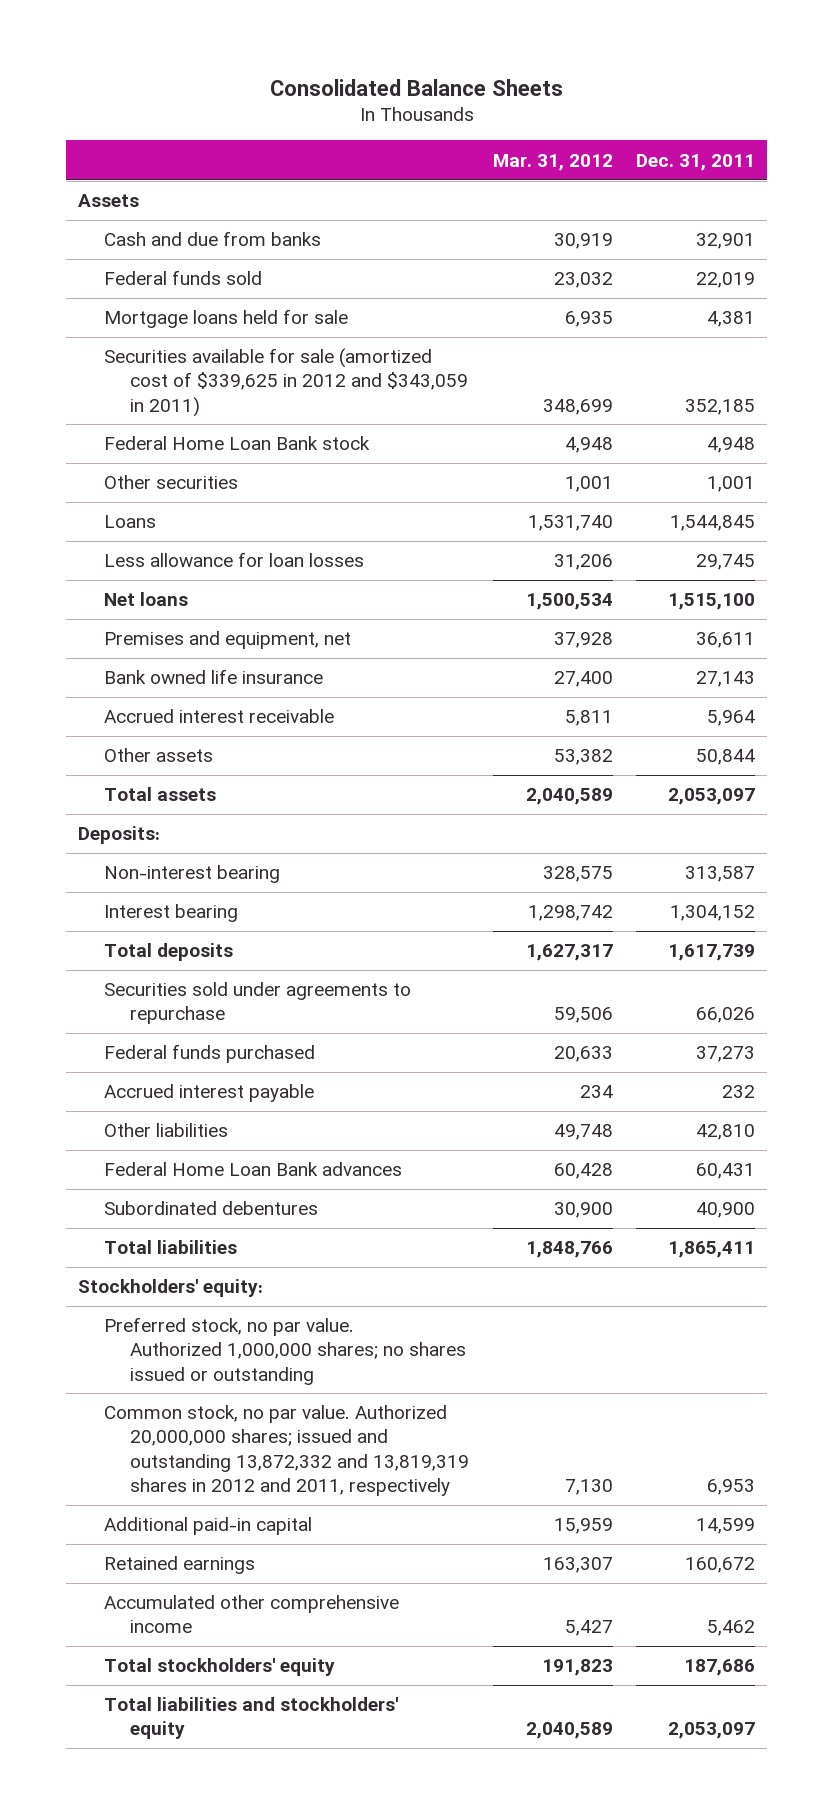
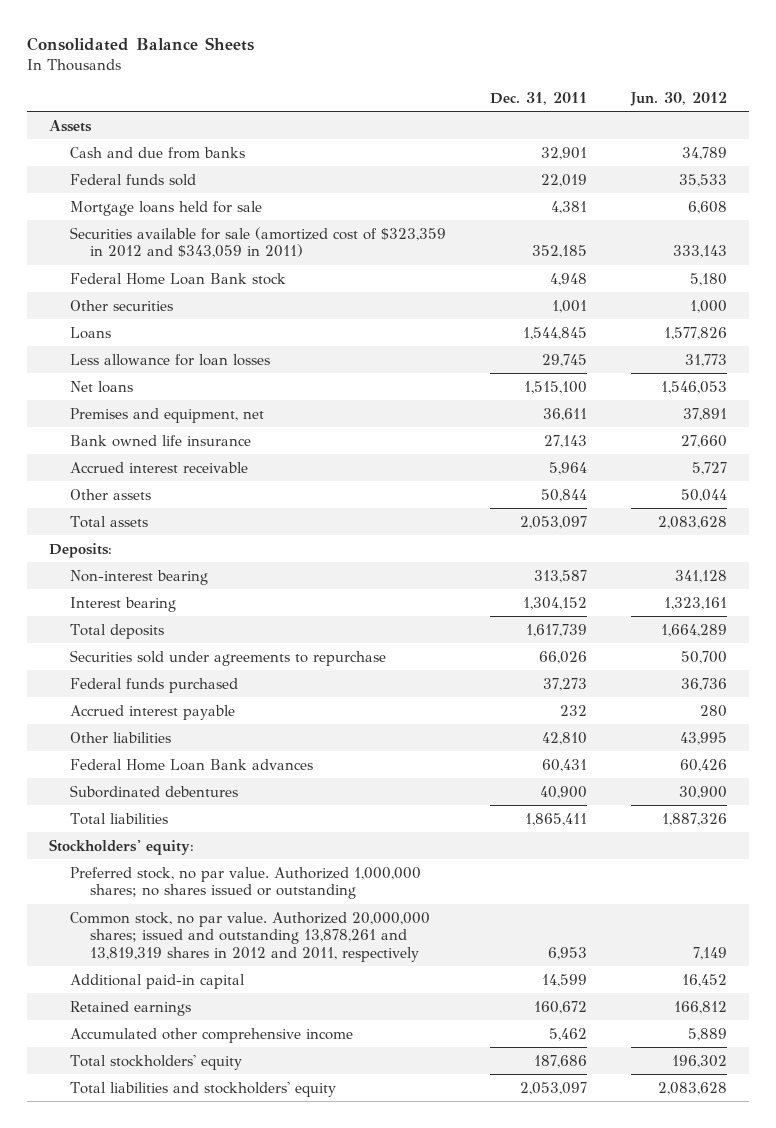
- | Mar. 31, 2012 | Dec. 31, 2011
+ | Dec. 31, 2011 | Jun. 30, 2012
- Securities available for sale (amortized cost of $339,625 in 2012 and $343,059 in 2011) | 348,699 | 352,185
+ Securities available for sale (amortized cost of $323,359 in 2012 and $343,059 in 2011) | 352,185 | 333,143
- Common stock, no par value. Authorized 20,000,000 shares; issued and outstanding 13,872,332 and 13,819,319 shares in 2012 and 2011, respectively | 7,130 | 6,953
+ Common stock, no par value. Authorized 20,000,000 shares; issued and outstanding 13,878,261 and 13,819,319 shares in 2012 and 2011, respectively | 6,953 | 7,149

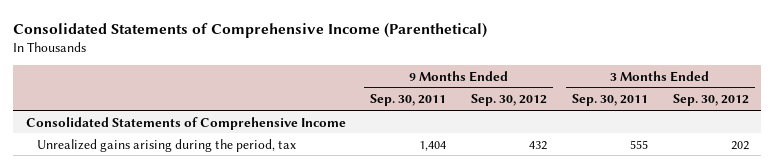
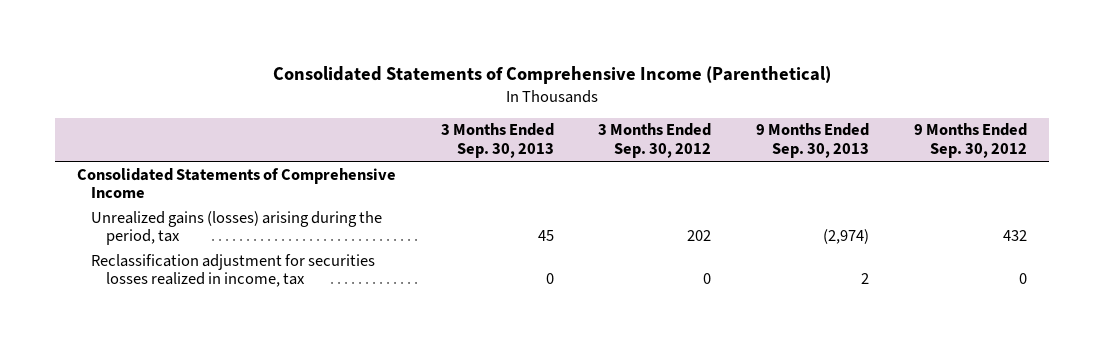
- | 9 Months Ended Sep. 30, 2011 | 9 Months Ended Sep. 30, 2012 | 3 Months Ended Sep. 30, 2011 | 3 Months Ended Sep. 30, 2012
+ | 3 Months Ended Sep. 30, 2013 | 3 Months Ended Sep. 30, 2012 | 9 Months Ended Sep. 30, 2013 | 9 Months Ended Sep. 30, 2012
- Unrealized gains arising during the period, tax | 1,404 | 432 | 555 | 202
+ Unrealized gains (losses) arising during the period, tax | 45 | 202 | (2,974) | 432
+ Reclassification adjustment for securities losses realized in income, tax | 0 | 0 | 2 | 0

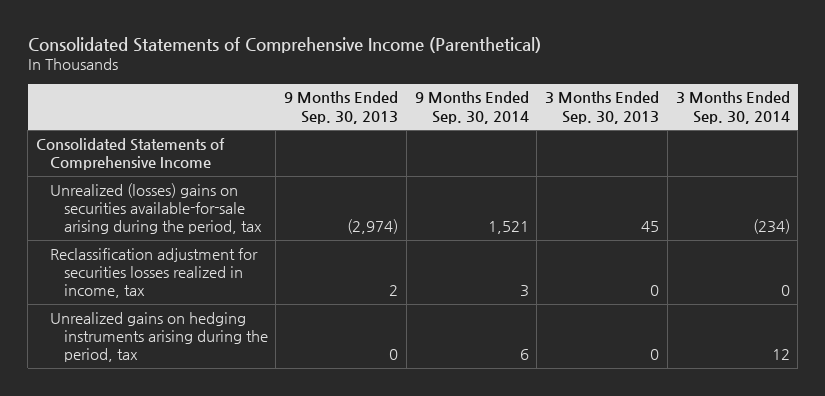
- | 3 Months Ended Sep. 30, 2013 | 3 Months Ended Sep. 30, 2012 | 9 Months Ended Sep. 30, 2013 | 9 Months Ended Sep. 30, 2012
+ | 9 Months Ended Sep. 30, 2013 | 9 Months Ended Sep. 30, 2014 | 3 Months Ended Sep. 30, 2013 | 3 Months Ended Sep. 30, 2014
- Unrealized gains (losses) arising during the period, tax | 45 | 202 | (2,974) | 432
+ Unrealized (losses) gains on securities available-for-sale arising during the period, tax | (2,974) | 1,521 | 45 | (234)
+ Unrealized gains on hedging instruments arising during the period, tax | 0 | 6 | 0 | 12

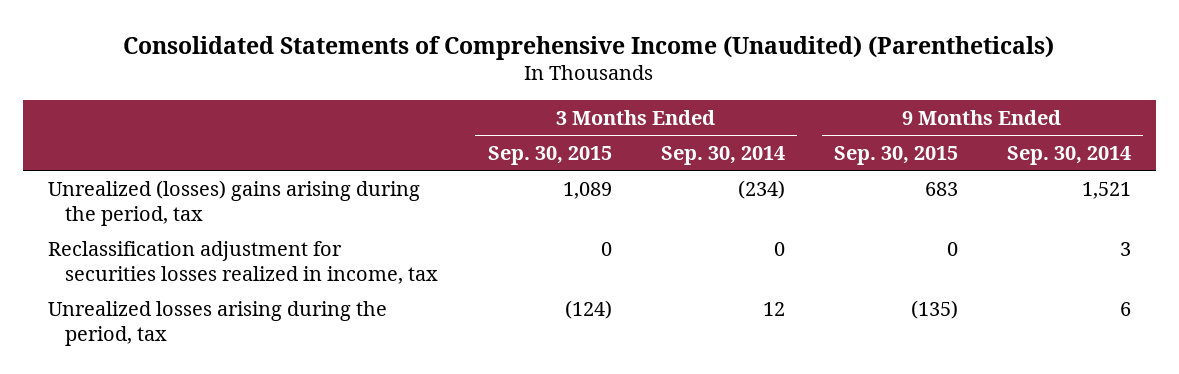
- Consolidated Statements of Comprehensive Income (Parenthetical)
+ Consolidated Statements of Comprehensive Income (Unaudited) (Parentheticals)
- | 9 Months Ended Sep. 30, 2013 | 9 Months Ended Sep. 30, 2014 | 3 Months Ended Sep. 30, 2013 | 3 Months Ended Sep. 30, 2014
+ | 3 Months Ended Sep. 30, 2015 | 3 Months Ended Sep. 30, 2014 | 9 Months Ended Sep. 30, 2015 | 9 Months Ended Sep. 30, 2014
- Consolidated Statements of Comprehensive Income
- Unrealized (losses) gains on securities available-for-sale arising during the period, tax | (2,974) | 1,521 | 45 | (234)
+ Unrealized (losses) gains arising during the period, tax | 1,089 | (234) | 683 | 1,521
- Unrealized gains on hedging instruments arising during the period, tax | 0 | 6 | 0 | 12
+ Unrealized losses arising during the period, tax | (124) | 12 | (135) | 6

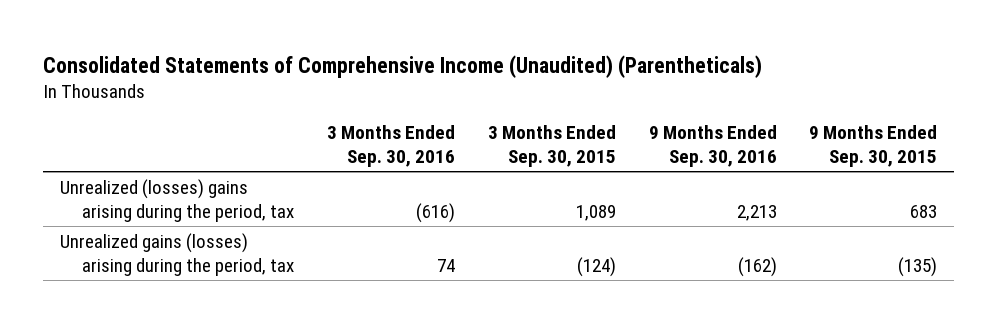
- | 3 Months Ended Sep. 30, 2015 | 3 Months Ended Sep. 30, 2014 | 9 Months Ended Sep. 30, 2015 | 9 Months Ended Sep. 30, 2014
+ | 3 Months Ended Sep. 30, 2016 | 3 Months Ended Sep. 30, 2015 | 9 Months Ended Sep. 30, 2016 | 9 Months Ended Sep. 30, 2015
- Reclassification adjustment for securities losses realized in income, tax | 0 | 0 | 0 | 3
- Unrealized losses arising during the period, tax | (124) | 12 | (135) | 6
+ Unrealized gains (losses) arising during the period, tax | 74 | (124) | (162) | (135)

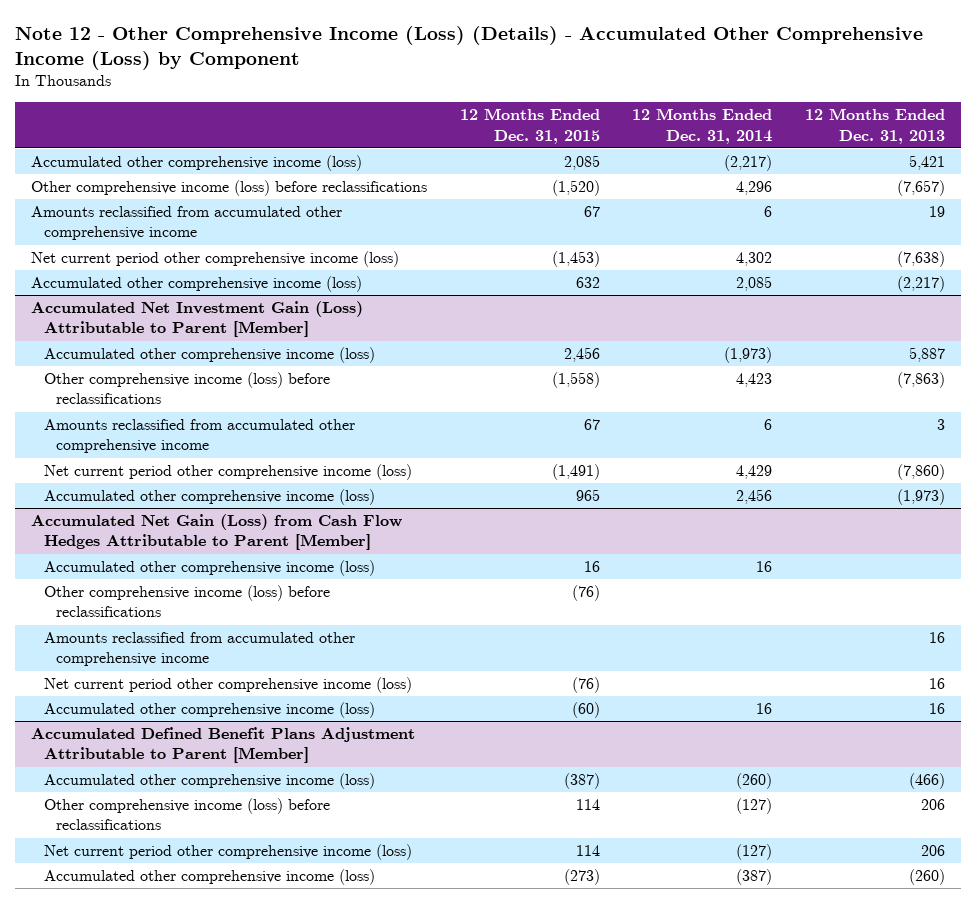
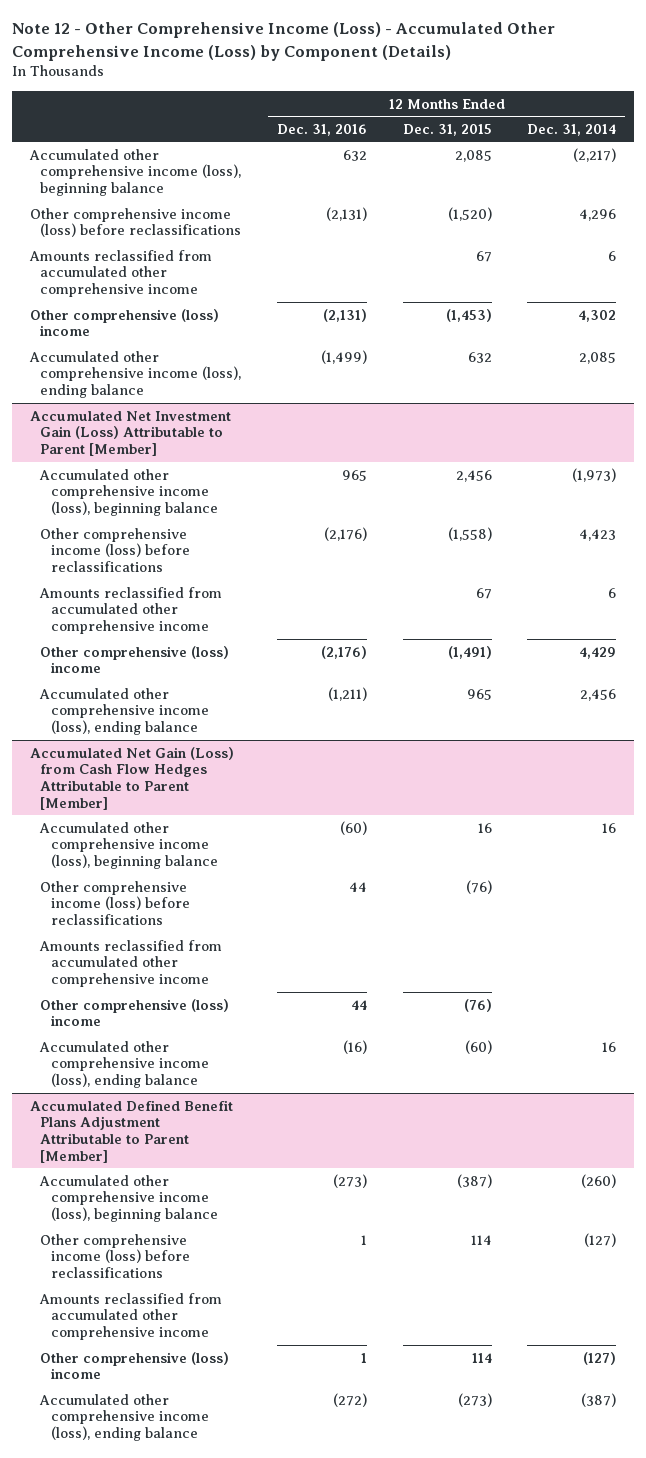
- Note 12 - Other Comprehensive Income (Loss) (Details) - Accumulated Other Comprehensive Income (Loss) by Component
+ Note 12 - Other Comprehensive Income (Loss) - Accumulated Other Comprehensive Income (Loss) by Component (Details)
- | 12 Months Ended Dec. 31, 2015 | 12 Months Ended Dec. 31, 2014 | 12 Months Ended Dec. 31, 2013
+ | 12 Months Ended Dec. 31, 2016 | 12 Months Ended Dec. 31, 2015 | 12 Months Ended Dec. 31, 2014
- Accumulated other comprehensive income (loss) | 2,085 | (2,217) | 5,421
+ Accumulated other comprehensive income (loss), beginning balance | 632 | 2,085 | (2,217)
- Net current period other comprehensive income (loss) | (1,453) | 4,302 | (7,638)
- Accumulated other comprehensive income (loss) | 632 | 2,085 | (2,217)
+ Other comprehensive (loss) income | (2,131) | (1,453) | 4,302
+ Accumulated other comprehensive income (loss), ending balance | (1,499) | 632 | 2,085
@ Accumulated Net Investment Gain (Loss) Attributable to Parent [Member]
- Accumulated other comprehensive income (loss) | 2,456 | (1,973) | 5,887
+ Accumulated other comprehensive income (loss), beginning balance | 965 | 2,456 | (1,973)
- Net current period other comprehensive income (loss) | (1,491) | 4,429 | (7,860)
- Accumulated other comprehensive income (loss) | 965 | 2,456 | (1,973)
+ Other comprehensive (loss) income | (2,176) | (1,491) | 4,429
+ Accumulated other comprehensive income (loss), ending balance | (1,211) | 965 | 2,456
@ Accumulated Net Gain (Loss) from Cash Flow Hedges Attributable to Parent [Member]
- Accumulated other comprehensive income (loss) | 16 | 16 |
+ Accumulated other comprehensive income (loss), beginning balance | (60) | 16 | 16
- Net current period other comprehensive income (loss) | (76) | | 16
- Accumulated other comprehensive income (loss) | (60) | 16 | 16
+ Other comprehensive (loss) income | 44 | (76) |
+ Accumulated other comprehensive income (loss), ending balance | (16) | (60) | 16
@ Accumulated Defined Benefit Plans Adjustment Attributable to Parent [Member]
- Accumulated other comprehensive income (loss) | (387) | (260) | (466)
+ Accumulated other comprehensive income (loss), beginning balance | (273) | (387) | (260)
- Net current period other comprehensive income (loss) | 114 | (127) | 206
- Accumulated other comprehensive income (loss) | (273) | (387) | (260)
+ Amounts reclassified from accumulated other comprehensive income
+ Other comprehensive (loss) income | 1 | 114 | (127)
+ Accumulated other comprehensive income (loss), ending balance | (272) | (273) | (387)

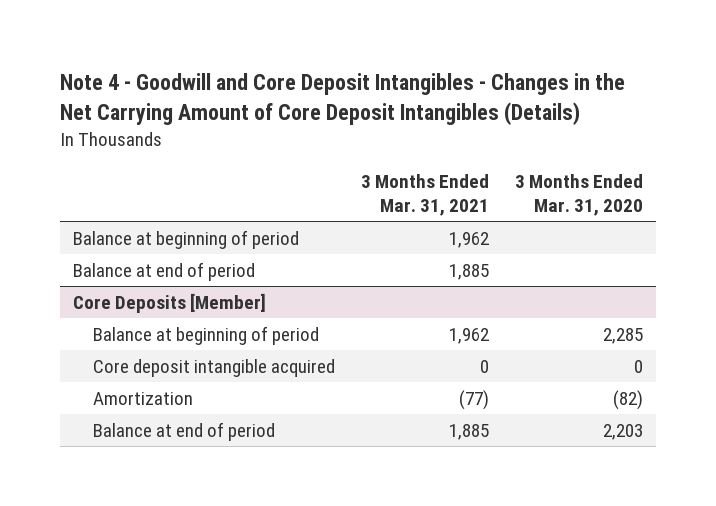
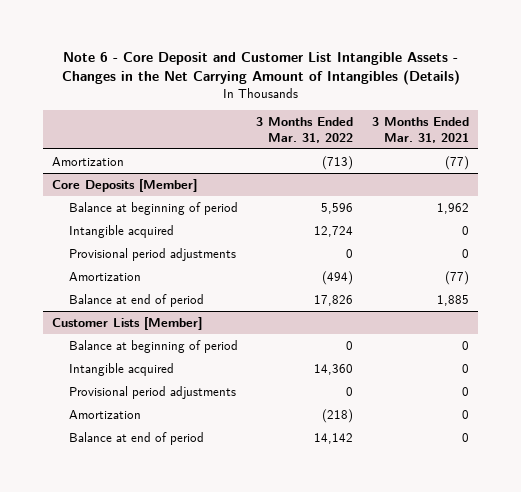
- Note 4 - Goodwill and Core Deposit Intangibles - Changes in the Net Carrying Amount of Core Deposit Intangibles (Details)
+ Note 6 - Core Deposit and Customer List Intangible Assets - Changes in the Net Carrying Amount of Intangibles (Details)
- | 3 Months Ended Mar. 31, 2021 | 3 Months Ended Mar. 31, 2020
+ | 3 Months Ended Mar. 31, 2022 | 3 Months Ended Mar. 31, 2021
- Balance at beginning of period | 1,962 |
- Balance at end of period | 1,885 |
+ Amortization | (713) | (77)
@ Core Deposits [Member]
- Core deposit intangible acquired | 0 | 0
+ Intangible acquired | 12,724 | 0
+ Provisional period adjustments | 0 | 0
+ Customer Lists [Member]
+ Balance at beginning of period | 0 | 0
+ Intangible acquired | 14,360 | 0
+ Provisional period adjustments | 0 | 0
+ Amortization | (218) | 0
+ Balance at end of period | 14,142 | 0

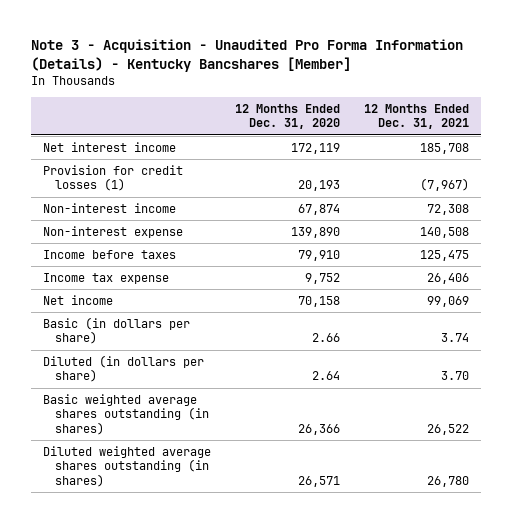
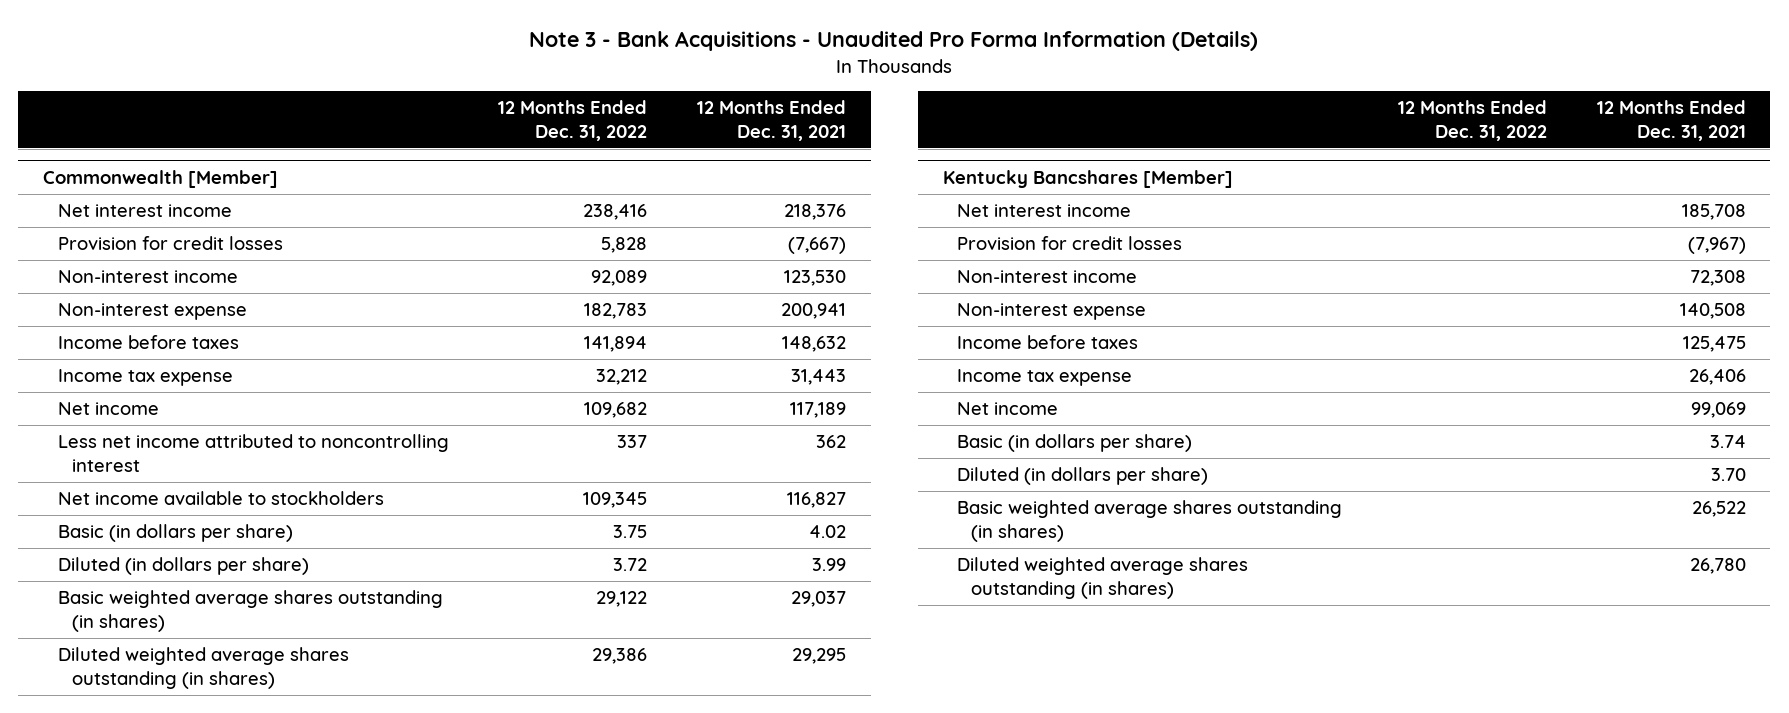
- Note 3 - Acquisition - Unaudited Pro Forma Information (Details) - Kentucky Bancshares [Member]
+ Note 3 - Bank Acquisitions - Unaudited Pro Forma Information (Details)
- | 12 Months Ended Dec. 31, 2020 | 12 Months Ended Dec. 31, 2021
+ | 12 Months Ended Dec. 31, 2022 | 12 Months Ended Dec. 31, 2021
+ Commonwealth [Member]
+ Net interest income | 238,416 | 218,376
+ Provision for credit losses | 5,828 | (7,667)
+ Non-interest income | 92,089 | 123,530
+ Non-interest expense | 182,783 | 200,941
+ Income before taxes | 141,894 | 148,632
+ Income tax expense | 32,212 | 31,443
+ Net income | 109,682 | 117,189
+ Less net income attributed to noncontrolling interest | 337 | 362
+ Net income available to stockholders | 109,345 | 116,827
+ Basic (in dollars per share) | 3.75 | 4.02
+ Diluted (in dollars per share) | 3.72 | 3.99
+ Basic weighted average shares outstanding (in shares) | 29,122 | 29,037
+ Diluted weighted average shares outstanding (in shares) | 29,386 | 29,295
+ Kentucky Bancshares [Member]
- Provision for credit losses (1) | 20,193 | (7,967)
+ Provision for credit losses | | (7,967)

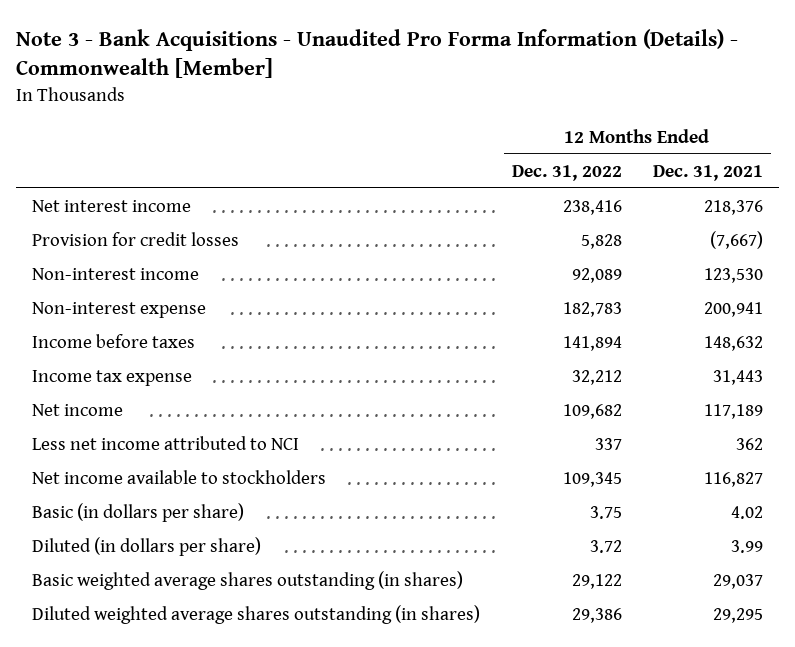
- Note 3 - Bank Acquisitions - Unaudited Pro Forma Information (Details)
+ Note 3 - Bank Acquisitions - Unaudited Pro Forma Information (Details) - Commonwealth [Member]
- Commonwealth [Member]
- Less net income attributed to noncontrolling interest | 337 | 362
+ Less net income attributed to NCI | 337 | 362
- Kentucky Bancshares [Member]
- Net interest income | | 185,708
- Provision for credit losses | | (7,967)
- Non-interest income | | 72,308
- Non-interest expense | | 140,508
- Income before taxes | | 125,475
- Income tax expense | | 26,406
- Net income | | 99,069
- Basic (in dollars per share) | | 3.74
- Diluted (in dollars per share) | | 3.70
- Basic weighted average shares outstanding (in shares) | | 26,522
- Diluted weighted average shares outstanding (in shares) | | 26,780

